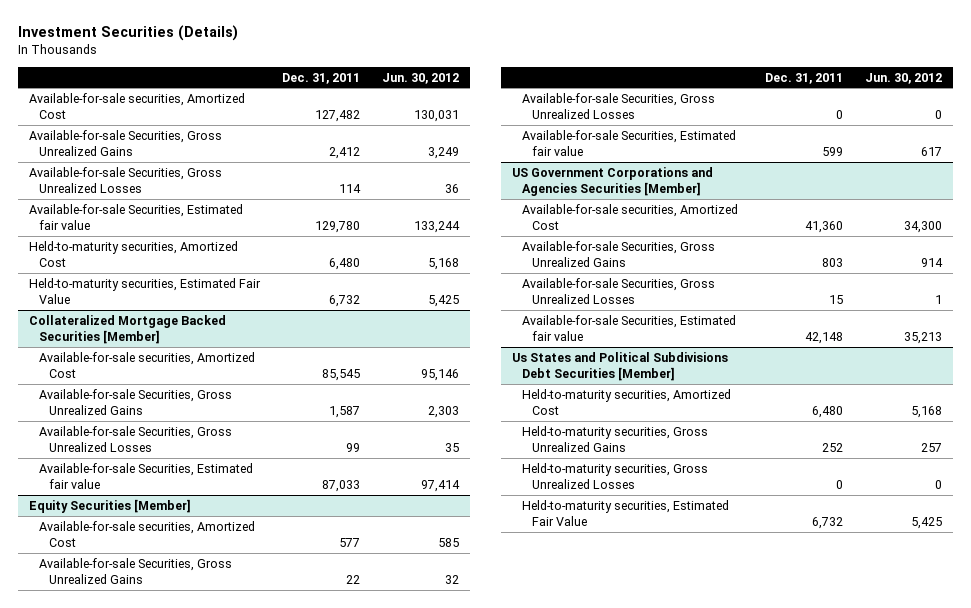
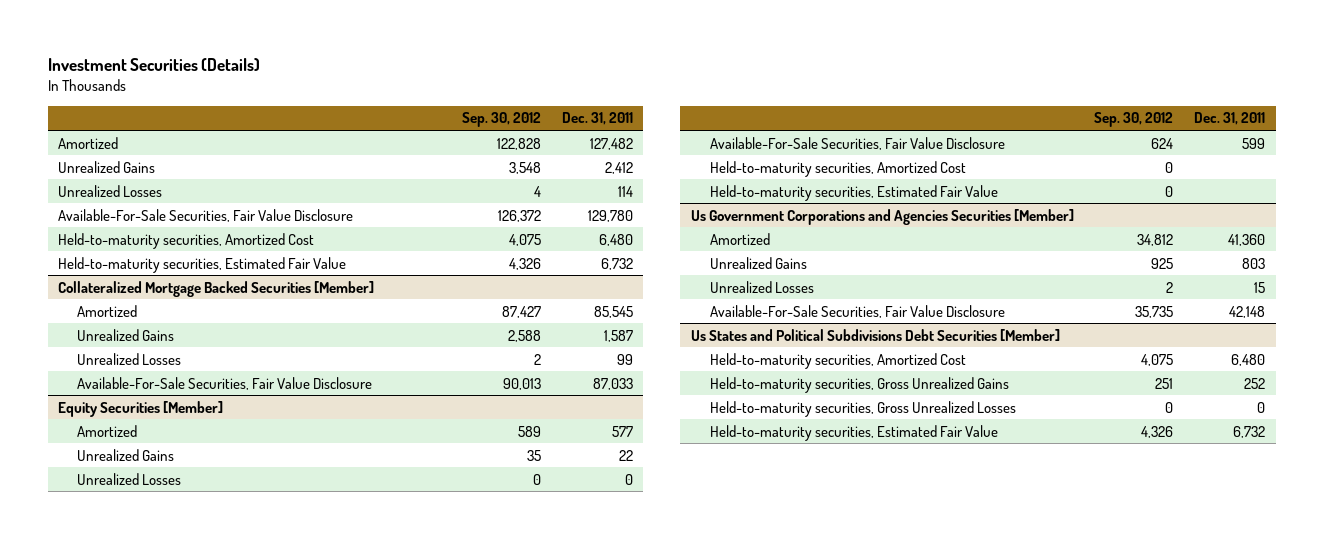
- | Dec. 31, 2011 | Jun. 30, 2012
+ | Sep. 30, 2012 | Dec. 31, 2011
- Available-for-sale securities, Amortized Cost | 127,482 | 130,031
- Available-for-sale Securities, Gross Unrealized Gains | 2,412 | 3,249
- Available-for-sale Securities, Gross Unrealized Losses | 114 | 36
- Available-for-sale Securities, Estimated fair value | 129,780 | 133,244
+ Amortized | 122,828 | 127,482
+ Unrealized Gains | 3,548 | 2,412
+ Unrealized Losses | 4 | 114
+ Available-For-Sale Securities, Fair Value Disclosure | 126,372 | 129,780
@ Collateralized Mortgage Backed Securities [Member]
- Available-for-sale securities, Amortized Cost | 85,545 | 95,146
- Available-for-sale Securities, Gross Unrealized Gains | 1,587 | 2,303
- Available-for-sale Securities, Gross Unrealized Losses | 99 | 35
- Available-for-sale Securities, Estimated fair value | 87,033 | 97,414
+ Amortized | 87,427 | 85,545
+ Unrealized Gains | 2,588 | 1,587
+ Unrealized Losses | 2 | 99
+ Available-For-Sale Securities, Fair Value Disclosure | 90,013 | 87,033
@ Equity Securities [Member]
- Available-for-sale securities, Amortized Cost | 577 | 585
- Available-for-sale Securities, Gross Unrealized Gains | 22 | 32
- Available-for-sale Securities, Gross Unrealized Losses | 0 | 0
- Available-for-sale Securities, Estimated fair value | 599 | 617
- US Government Corporations and Agencies Securities [Member]
- Available-for-sale securities, Amortized Cost | 41,360 | 34,300
- Available-for-sale Securities, Gross Unrealized Gains | 803 | 914
- Available-for-sale Securities, Gross Unrealized Losses | 15 | 1
- Available-for-sale Securities, Estimated fair value | 42,148 | 35,213
@ Equity Securities [Member]
+ Amortized | 589 | 577
+ Unrealized Gains | 35 | 22
+ Unrealized Losses | 0 | 0
+ Available-For-Sale Securities, Fair Value Disclosure | 624 | 599
+ Held-to-maturity securities, Amortized Cost | 0 |
+ Held-to-maturity securities, Estimated Fair Value | 0 |
+ Us Government Corporations and Agencies Securities [Member]
+ Amortized | 34,812 | 41,360
+ Unrealized Gains | 925 | 803
+ Unrealized Losses | 2 | 15
+ Available-For-Sale Securities, Fair Value Disclosure | 35,735 | 42,148

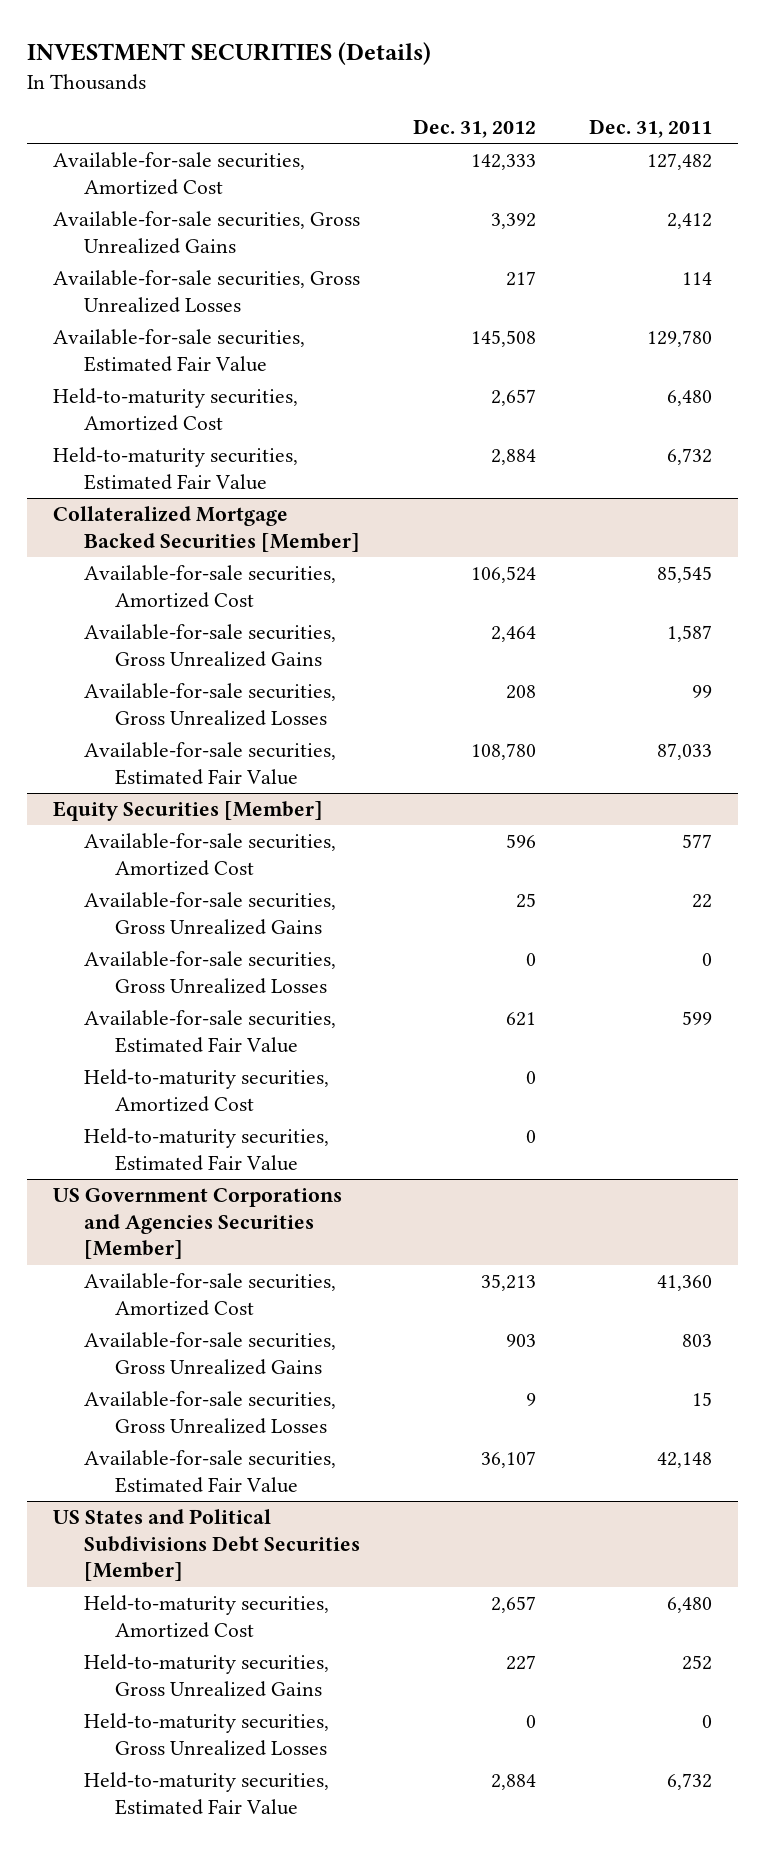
- Investment Securities (Details)
+ INVESTMENT SECURITIES (Details)
- | Sep. 30, 2012 | Dec. 31, 2011
+ | Dec. 31, 2012 | Dec. 31, 2011
- Amortized | 122,828 | 127,482
- Unrealized Gains | 3,548 | 2,412
- Unrealized Losses | 4 | 114
- Available-For-Sale Securities, Fair Value Disclosure | 126,372 | 129,780
+ Available-for-sale securities, Amortized Cost | 142,333 | 127,482
+ Available-for-sale securities, Gross Unrealized Gains | 3,392 | 2,412
+ Available-for-sale securities, Gross Unrealized Losses | 217 | 114
+ Available-for-sale securities, Estimated Fair Value | 145,508 | 129,780
@ Collateralized Mortgage Backed Securities [Member]
- Amortized | 87,427 | 85,545
- Unrealized Gains | 2,588 | 1,587
- Unrealized Losses | 2 | 99
- Available-For-Sale Securities, Fair Value Disclosure | 90,013 | 87,033
+ Available-for-sale securities, Amortized Cost | 106,524 | 85,545
+ Available-for-sale securities, Gross Unrealized Gains | 2,464 | 1,587
+ Available-for-sale securities, Gross Unrealized Losses | 208 | 99
+ Available-for-sale securities, Estimated Fair Value | 108,780 | 87,033
@ Equity Securities [Member]
- Amortized | 589 | 577
- Unrealized Gains | 35 | 22
- Unrealized Losses | 0 | 0
- Available-For-Sale Securities, Fair Value Disclosure | 624 | 599
+ Available-for-sale securities, Amortized Cost | 596 | 577
+ Available-for-sale securities, Gross Unrealized Gains | 25 | 22
+ Available-for-sale securities, Gross Unrealized Losses | 0 | 0
+ Available-for-sale securities, Estimated Fair Value | 621 | 599
- Us Government Corporations and Agencies Securities [Member]
- Amortized | 34,812 | 41,360
- Unrealized Gains | 925 | 803
- Unrealized Losses | 2 | 15
- Available-For-Sale Securities, Fair Value Disclosure | 35,735 | 42,148
- Us States and Political Subdivisions Debt Securities [Member]
+ US Government Corporations and Agencies Securities [Member]
+ Available-for-sale securities, Amortized Cost | 35,213 | 41,360
+ Available-for-sale securities, Gross Unrealized Gains | 903 | 803
+ Available-for-sale securities, Gross Unrealized Losses | 9 | 15
+ Available-for-sale securities, Estimated Fair Value | 36,107 | 42,148
+ US States and Political Subdivisions Debt Securities [Member]

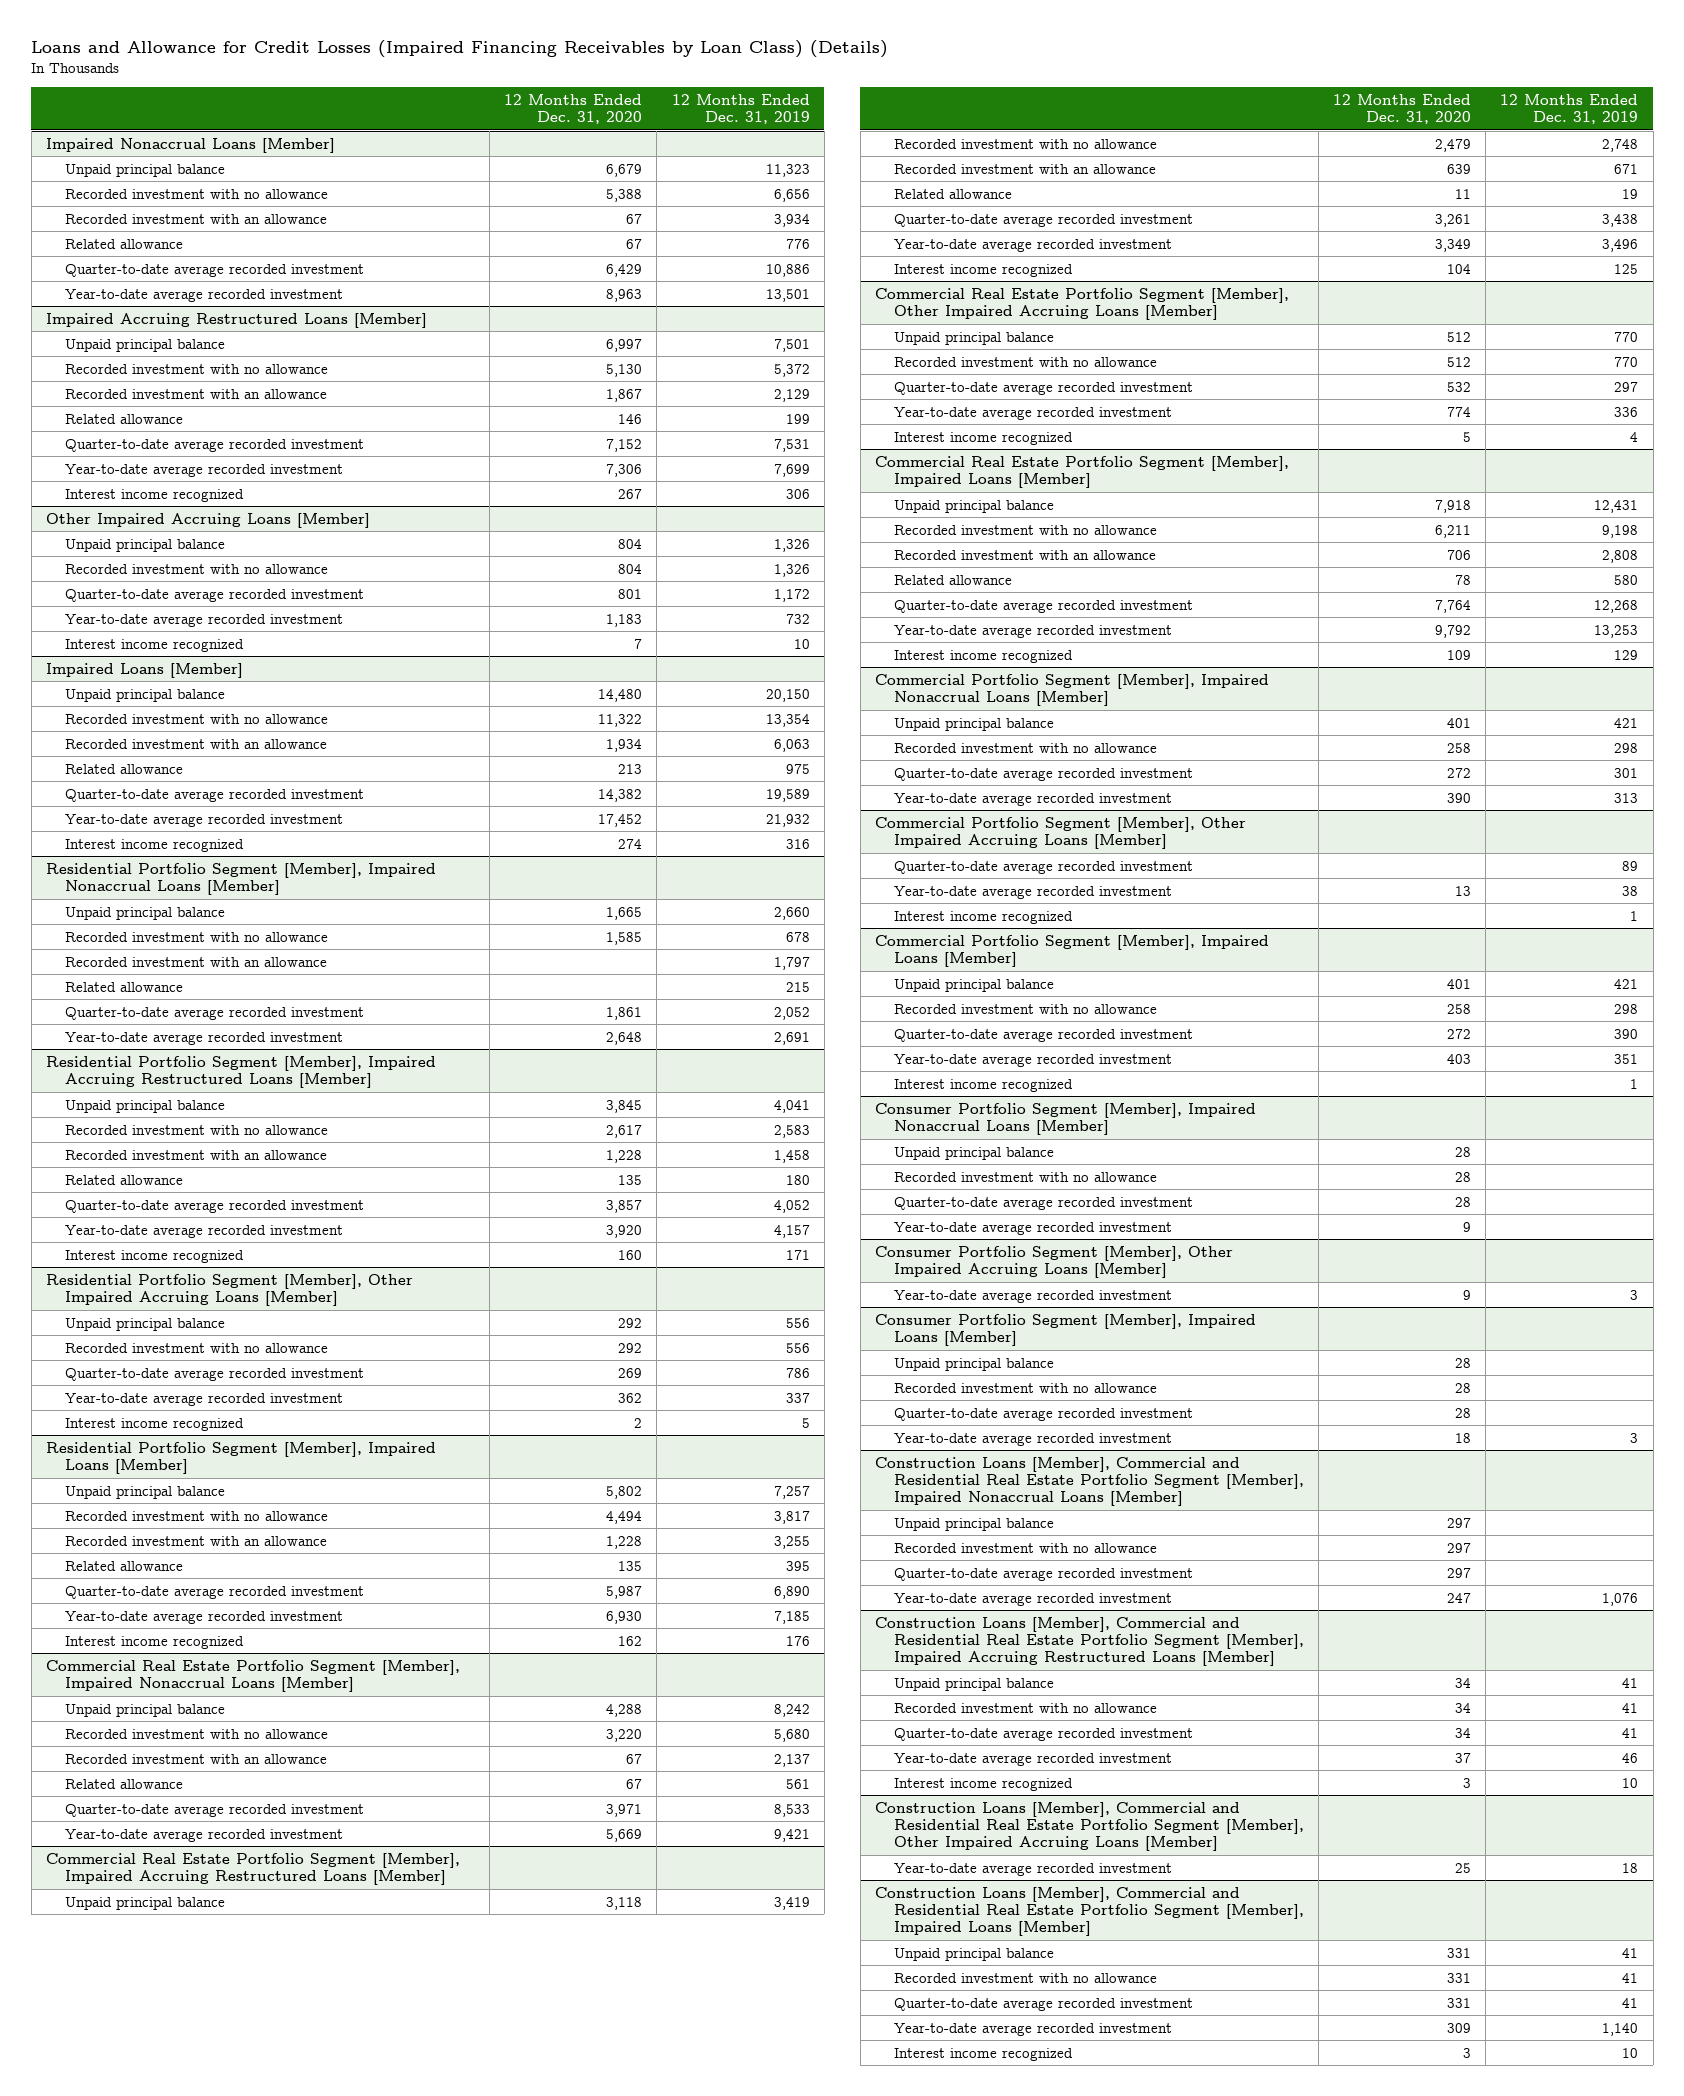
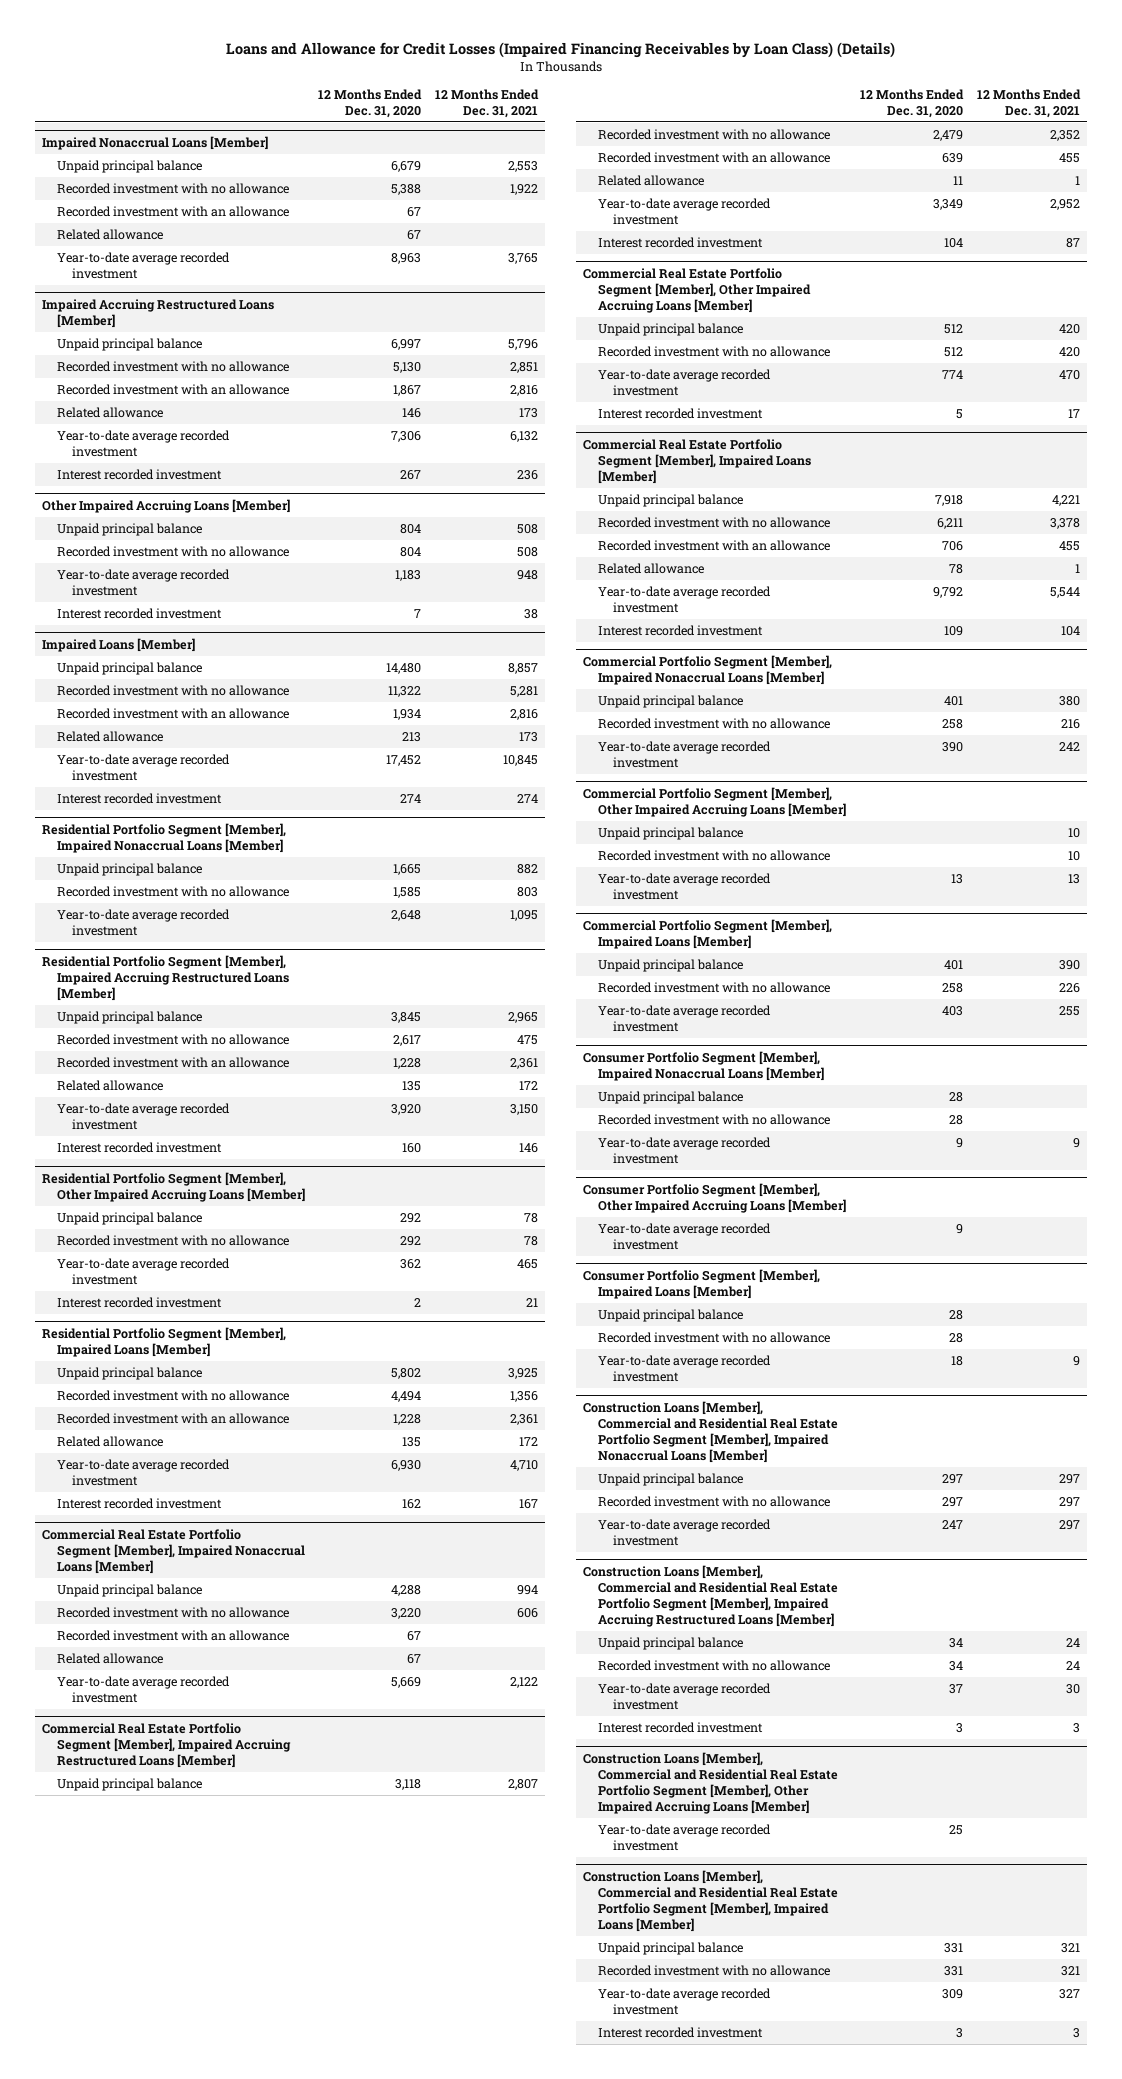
- | 12 Months Ended Dec. 31, 2020 | 12 Months Ended Dec. 31, 2019
+ | 12 Months Ended Dec. 31, 2020 | 12 Months Ended Dec. 31, 2021
@ Impaired Nonaccrual Loans [Member]
- Quarter-to-date average recorded investment | 6,429 | 10,886
@ Impaired Accruing Restructured Loans [Member]
- Quarter-to-date average recorded investment | 7,152 | 7,531
- Interest income recognized | 267 | 306
+ Interest recorded investment | 267 | 236
@ Other Impaired Accruing Loans [Member]
- Quarter-to-date average recorded investment | 801 | 1,172
- Interest income recognized | 7 | 10
+ Interest recorded investment | 7 | 38
@ Impaired Loans [Member]
- Quarter-to-date average recorded investment | 14,382 | 19,589
- Interest income recognized | 274 | 316
+ Interest recorded investment | 274 | 274
@ Residential Portfolio Segment [Member], Impaired Nonaccrual Loans [Member]
- Recorded investment with an allowance | | 1,797
- Related allowance | | 215
- Quarter-to-date average recorded investment | 1,861 | 2,052
@ Residential Portfolio Segment [Member], Impaired Accruing Restructured Loans [Member]
- Quarter-to-date average recorded investment | 3,857 | 4,052
- Interest income recognized | 160 | 171
+ Interest recorded investment | 160 | 146
@ Residential Portfolio Segment [Member], Other Impaired Accruing Loans [Member]
- Quarter-to-date average recorded investment | 269 | 786
- Interest income recognized | 2 | 5
+ Interest recorded investment | 2 | 21
@ Residential Portfolio Segment [Member], Impaired Loans [Member]
- Quarter-to-date average recorded investment | 5,987 | 6,890
- Interest income recognized | 162 | 176
+ Interest recorded investment | 162 | 167
@ Commercial Real Estate Portfolio Segment [Member], Impaired Nonaccrual Loans [Member]
- Quarter-to-date average recorded investment | 3,971 | 8,533
@ Commercial Real Estate Portfolio Segment [Member], Impaired Accruing Restructured Loans [Member]
- Quarter-to-date average recorded investment | 3,261 | 3,438
- Interest income recognized | 104 | 125
+ Interest recorded investment | 104 | 87
@ Commercial Real Estate Portfolio Segment [Member], Other Impaired Accruing Loans [Member]
- Quarter-to-date average recorded investment | 532 | 297
- Interest income recognized | 5 | 4
+ Interest recorded investment | 5 | 17
@ Commercial Real Estate Portfolio Segment [Member], Impaired Loans [Member]
- Quarter-to-date average recorded investment | 7,764 | 12,268
- Interest income recognized | 109 | 129
+ Interest recorded investment | 109 | 104
@ Commercial Portfolio Segment [Member], Impaired Nonaccrual Loans [Member]
- Quarter-to-date average recorded investment | 272 | 301
@ Commercial Portfolio Segment [Member], Other Impaired Accruing Loans [Member]
- Quarter-to-date average recorded investment | | 89
+ Unpaid principal balance | | 10
+ Recorded investment with no allowance | | 10
- Interest income recognized | | 1
@ Commercial Portfolio Segment [Member], Impaired Loans [Member]
- Quarter-to-date average recorded investment | 272 | 390
- Interest income recognized | | 1
@ Consumer Portfolio Segment [Member], Impaired Nonaccrual Loans [Member]
- Quarter-to-date average recorded investment | 28 |
@ Consumer Portfolio Segment [Member], Impaired Loans [Member]
- Quarter-to-date average recorded investment | 28 |
@ Construction Loans [Member], Commercial and Residential Real Estate Portfolio Segment [Member], Impaired Nonaccrual Loans [Member]
- Quarter-to-date average recorded investment | 297 |
@ Construction Loans [Member], Commercial and Residential Real Estate Portfolio Segment [Member], Impaired Accruing Restructured Loans [Member]
- Quarter-to-date average recorded investment | 34 | 41
- Interest income recognized | 3 | 10
+ Interest recorded investment | 3 | 3
@ Construction Loans [Member], Commercial and Residential Real Estate Portfolio Segment [Member], Impaired Loans [Member]
- Quarter-to-date average recorded investment | 331 | 41
- Interest income recognized | 3 | 10
+ Interest recorded investment | 3 | 3

